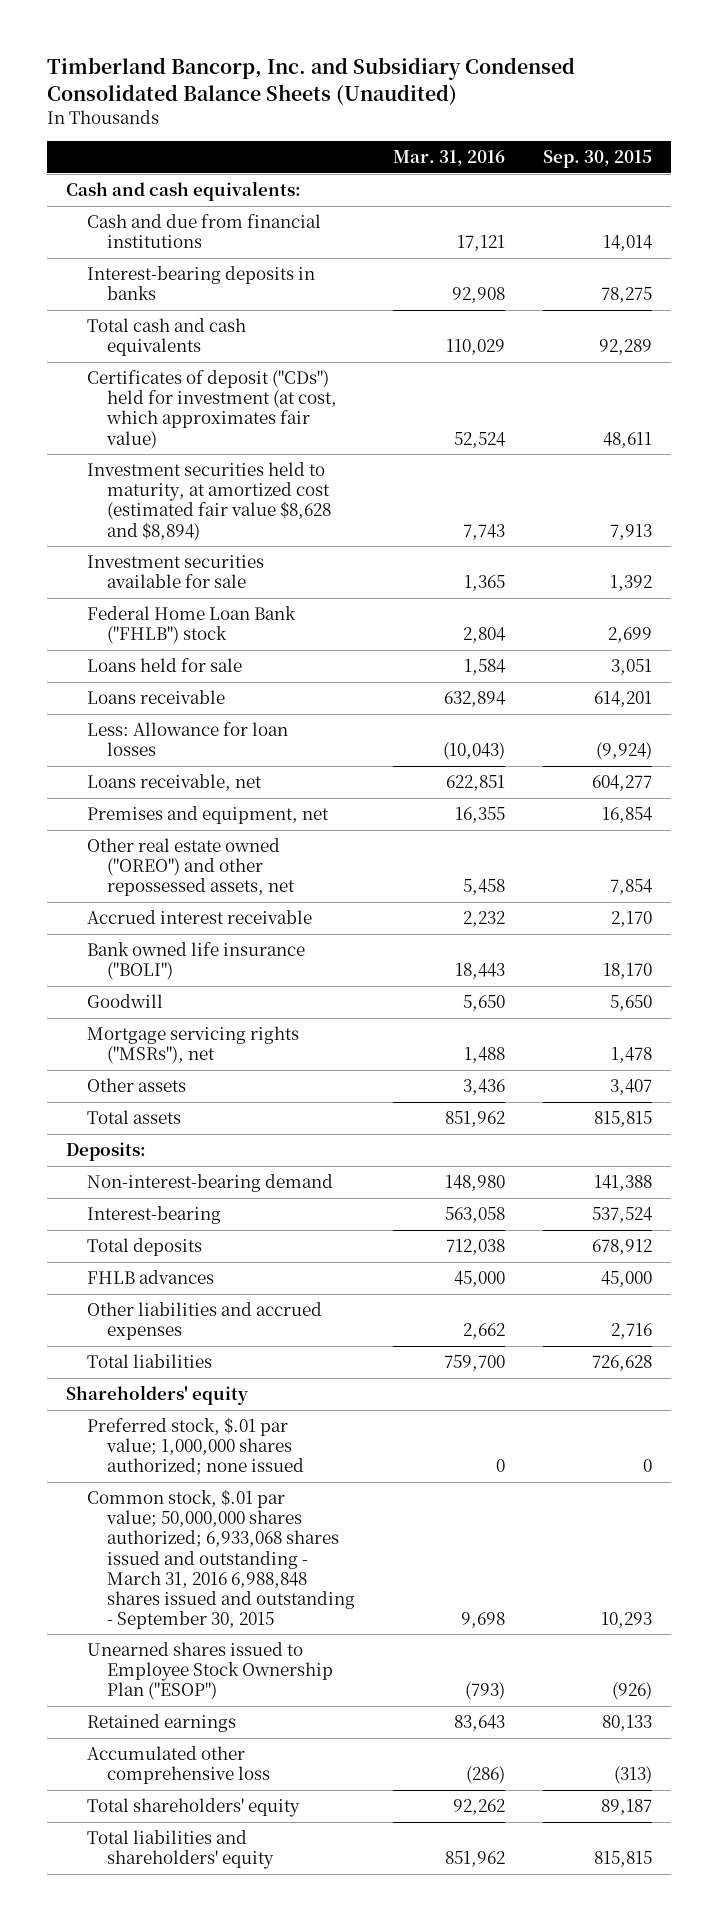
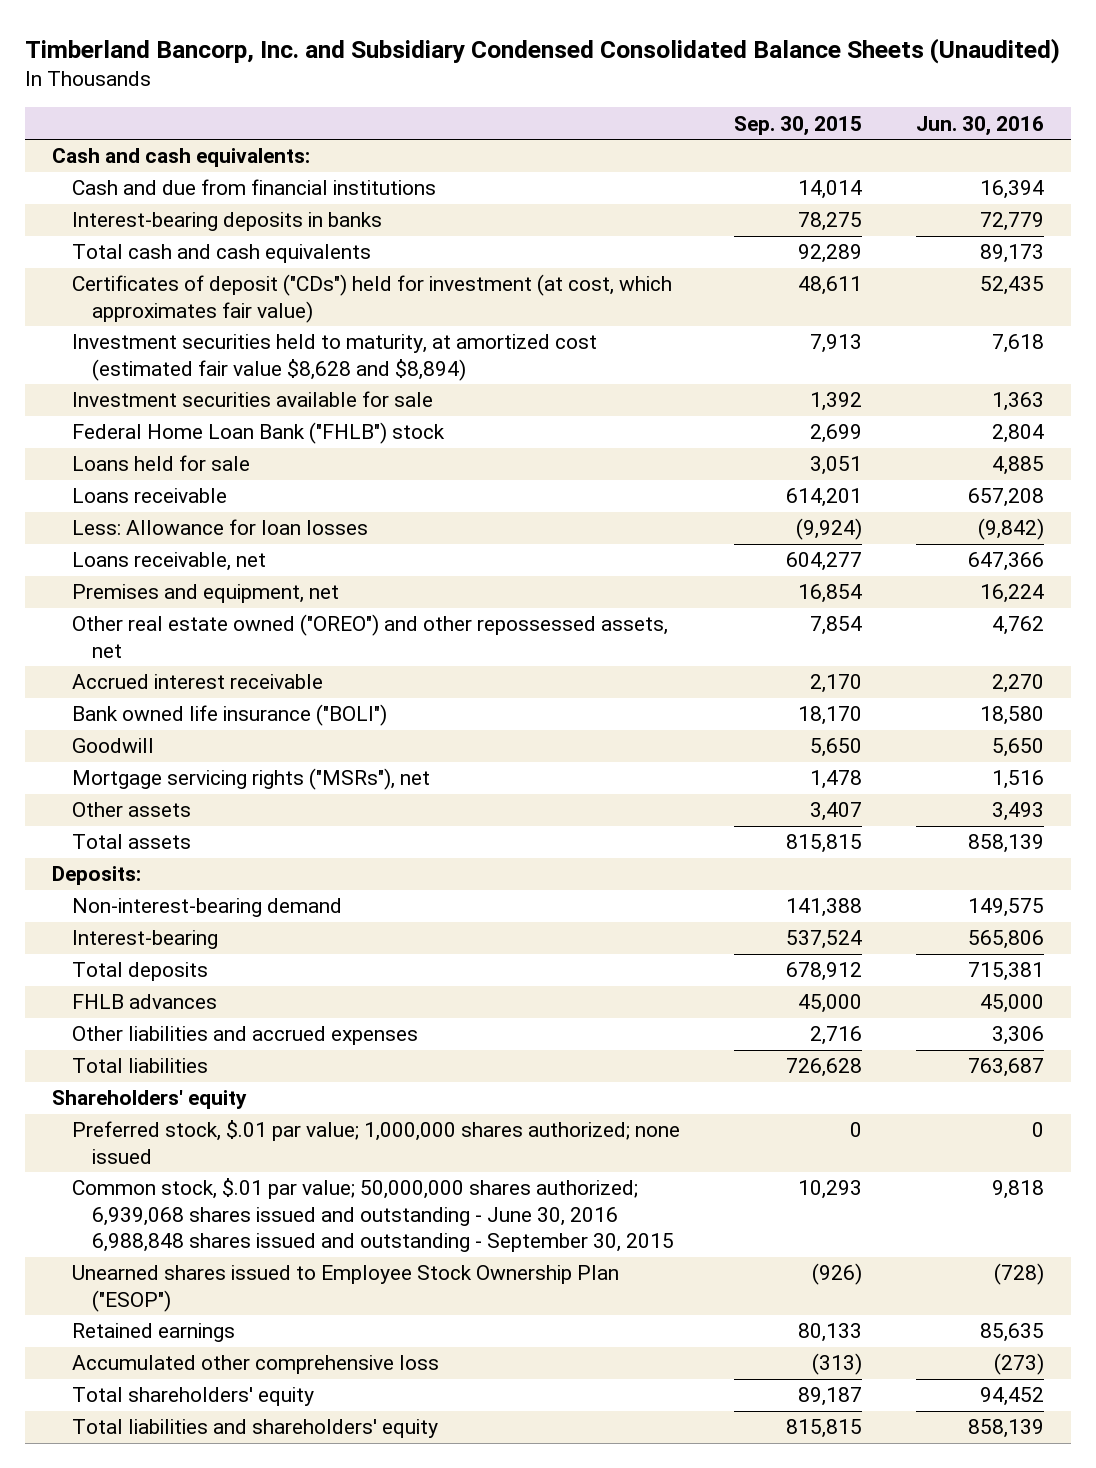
- | Mar. 31, 2016 | Sep. 30, 2015
+ | Sep. 30, 2015 | Jun. 30, 2016
- Common stock, $.01 par value; 50,000,000 shares authorized; 6,933,068 shares issued and outstanding - March 31, 2016 6,988,848 shares issued and outstanding - September 30, 2015 | 9,698 | 10,293
+ Common stock, $.01 par value; 50,000,000 shares authorized; 6,939,068 shares issued and outstanding - June 30, 2016 6,988,848 shares issued and outstanding - September 30, 2015 | 10,293 | 9,818

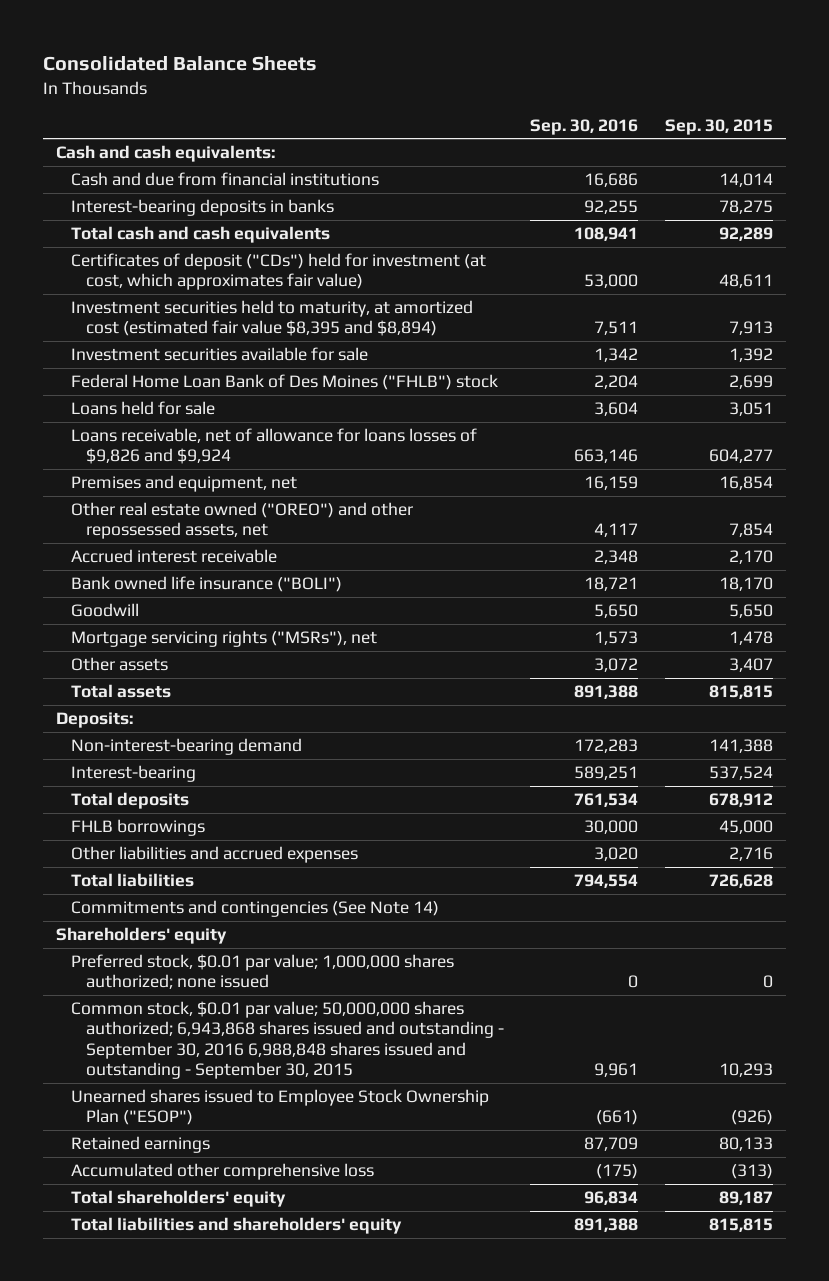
- Timberland Bancorp, Inc. and Subsidiary Condensed Consolidated Balance Sheets (Unaudited)
+ Consolidated Balance Sheets
- | Sep. 30, 2015 | Jun. 30, 2016
+ | Sep. 30, 2016 | Sep. 30, 2015
- Investment securities held to maturity, at amortized cost (estimated fair value $8,628 and $8,894) | 7,913 | 7,618
+ Investment securities held to maturity, at amortized cost (estimated fair value $8,395 and $8,894) | 7,511 | 7,913
- Federal Home Loan Bank ("FHLB") stock | 2,699 | 2,804
+ Federal Home Loan Bank of Des Moines ("FHLB") stock | 2,204 | 2,699
- Loans receivable | 614,201 | 657,208
- Less: Allowance for loan losses | (9,924) | (9,842)
- Loans receivable, net | 604,277 | 647,366
+ Loans receivable, net of allowance for loans losses of $9,826 and $9,924 | 663,146 | 604,277
- FHLB advances | 45,000 | 45,000
+ FHLB borrowings | 30,000 | 45,000
+ Commitments and contingencies (See Note 14)
- Preferred stock, $.01 par value; 1,000,000 shares authorized; none issued | 0 | 0
- Common stock, $.01 par value; 50,000,000 shares authorized; 6,939,068 shares issued and outstanding - June 30, 2016 6,988,848 shares issued and outstanding - September 30, 2015 | 10,293 | 9,818
+ Preferred stock, $0.01 par value; 1,000,000 shares authorized; none issued | 0 | 0
+ Common stock, $0.01 par value; 50,000,000 shares authorized; 6,943,868 shares issued and outstanding - September 30, 2016 6,988,848 shares issued and outstanding - September 30, 2015 | 9,961 | 10,293

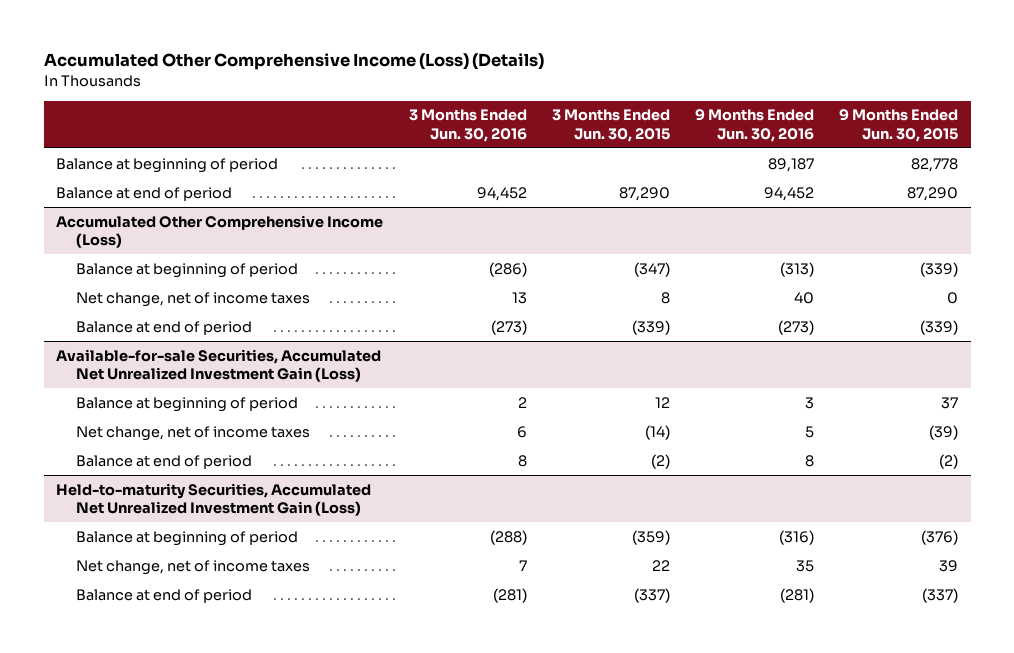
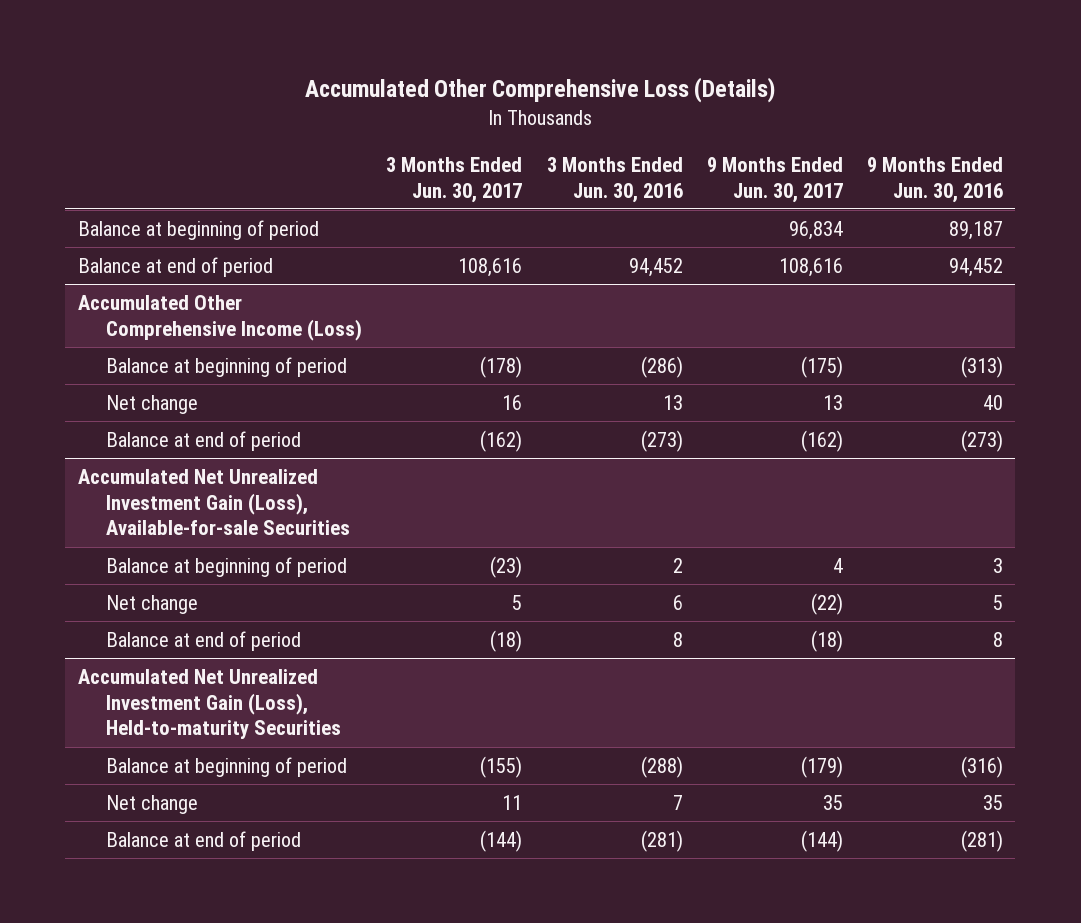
- Accumulated Other Comprehensive Income (Loss) (Details)
+ Accumulated Other Comprehensive Loss (Details)
- | 3 Months Ended Jun. 30, 2016 | 3 Months Ended Jun. 30, 2015 | 9 Months Ended Jun. 30, 2016 | 9 Months Ended Jun. 30, 2015
+ | 3 Months Ended Jun. 30, 2017 | 3 Months Ended Jun. 30, 2016 | 9 Months Ended Jun. 30, 2017 | 9 Months Ended Jun. 30, 2016
@ Accumulated Other Comprehensive Income (Loss)
- Net change, net of income taxes | 13 | 8 | 40 | 0
+ Net change | 16 | 13 | 13 | 40
- Available-for-sale Securities, Accumulated Net Unrealized Investment Gain (Loss)
+ Accumulated Net Unrealized Investment Gain (Loss), Available-for-sale Securities
- Net change, net of income taxes | 6 | (14) | 5 | (39)
+ Net change | 5 | 6 | (22) | 5
- Held-to-maturity Securities, Accumulated Net Unrealized Investment Gain (Loss)
+ Accumulated Net Unrealized Investment Gain (Loss), Held-to-maturity Securities
- Net change, net of income taxes | 7 | 22 | 35 | 39
+ Net change | 11 | 7 | 35 | 35

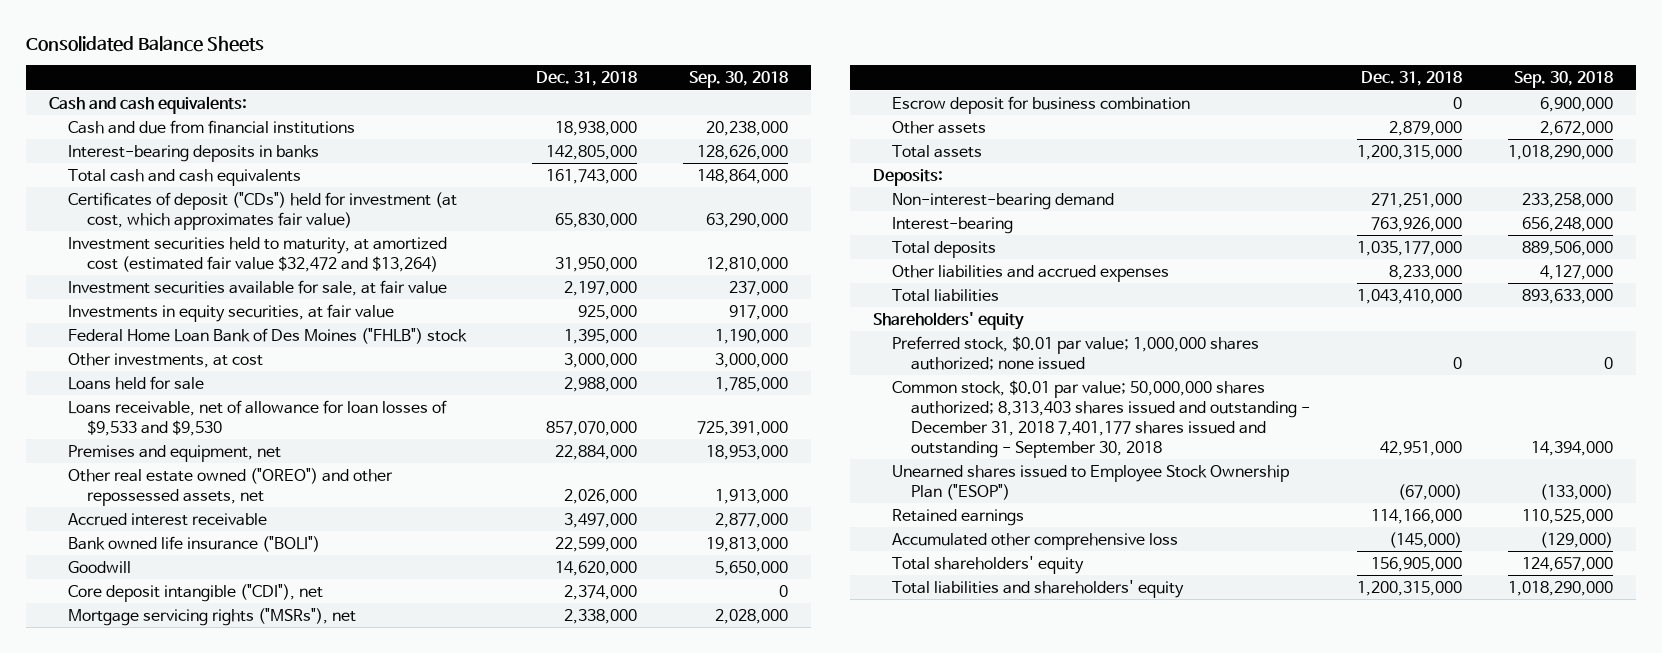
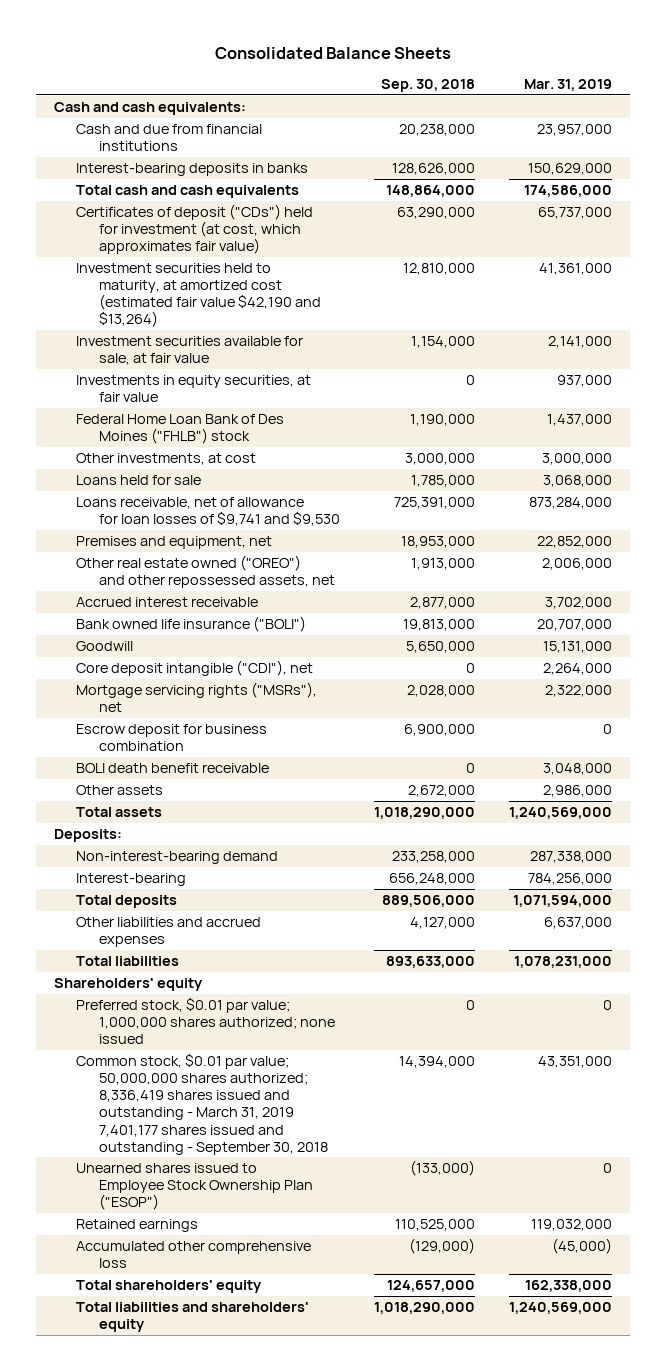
- | Dec. 31, 2018 | Sep. 30, 2018
+ | Sep. 30, 2018 | Mar. 31, 2019
- Investment securities held to maturity, at amortized cost (estimated fair value $32,472 and $13,264) | 31,950,000 | 12,810,000
- Investment securities available for sale, at fair value | 2,197,000 | 237,000
- Investments in equity securities, at fair value | 925,000 | 917,000
+ Investment securities held to maturity, at amortized cost (estimated fair value $42,190 and $13,264) | 12,810,000 | 41,361,000
+ Investment securities available for sale, at fair value | 1,154,000 | 2,141,000
+ Investments in equity securities, at fair value | 0 | 937,000
- Loans receivable, net of allowance for loan losses of $9,533 and $9,530 | 857,070,000 | 725,391,000
+ Loans receivable, net of allowance for loan losses of $9,741 and $9,530 | 725,391,000 | 873,284,000
+ BOLI death benefit receivable | 0 | 3,048,000
- Common stock, $0.01 par value; 50,000,000 shares authorized; 8,313,403 shares issued and outstanding - December 31, 2018 7,401,177 shares issued and outstanding - September 30, 2018 | 42,951,000 | 14,394,000
+ Common stock, $0.01 par value; 50,000,000 shares authorized; 8,336,419 shares issued and outstanding - March 31, 2019 7,401,177 shares issued and outstanding - September 30, 2018 | 14,394,000 | 43,351,000

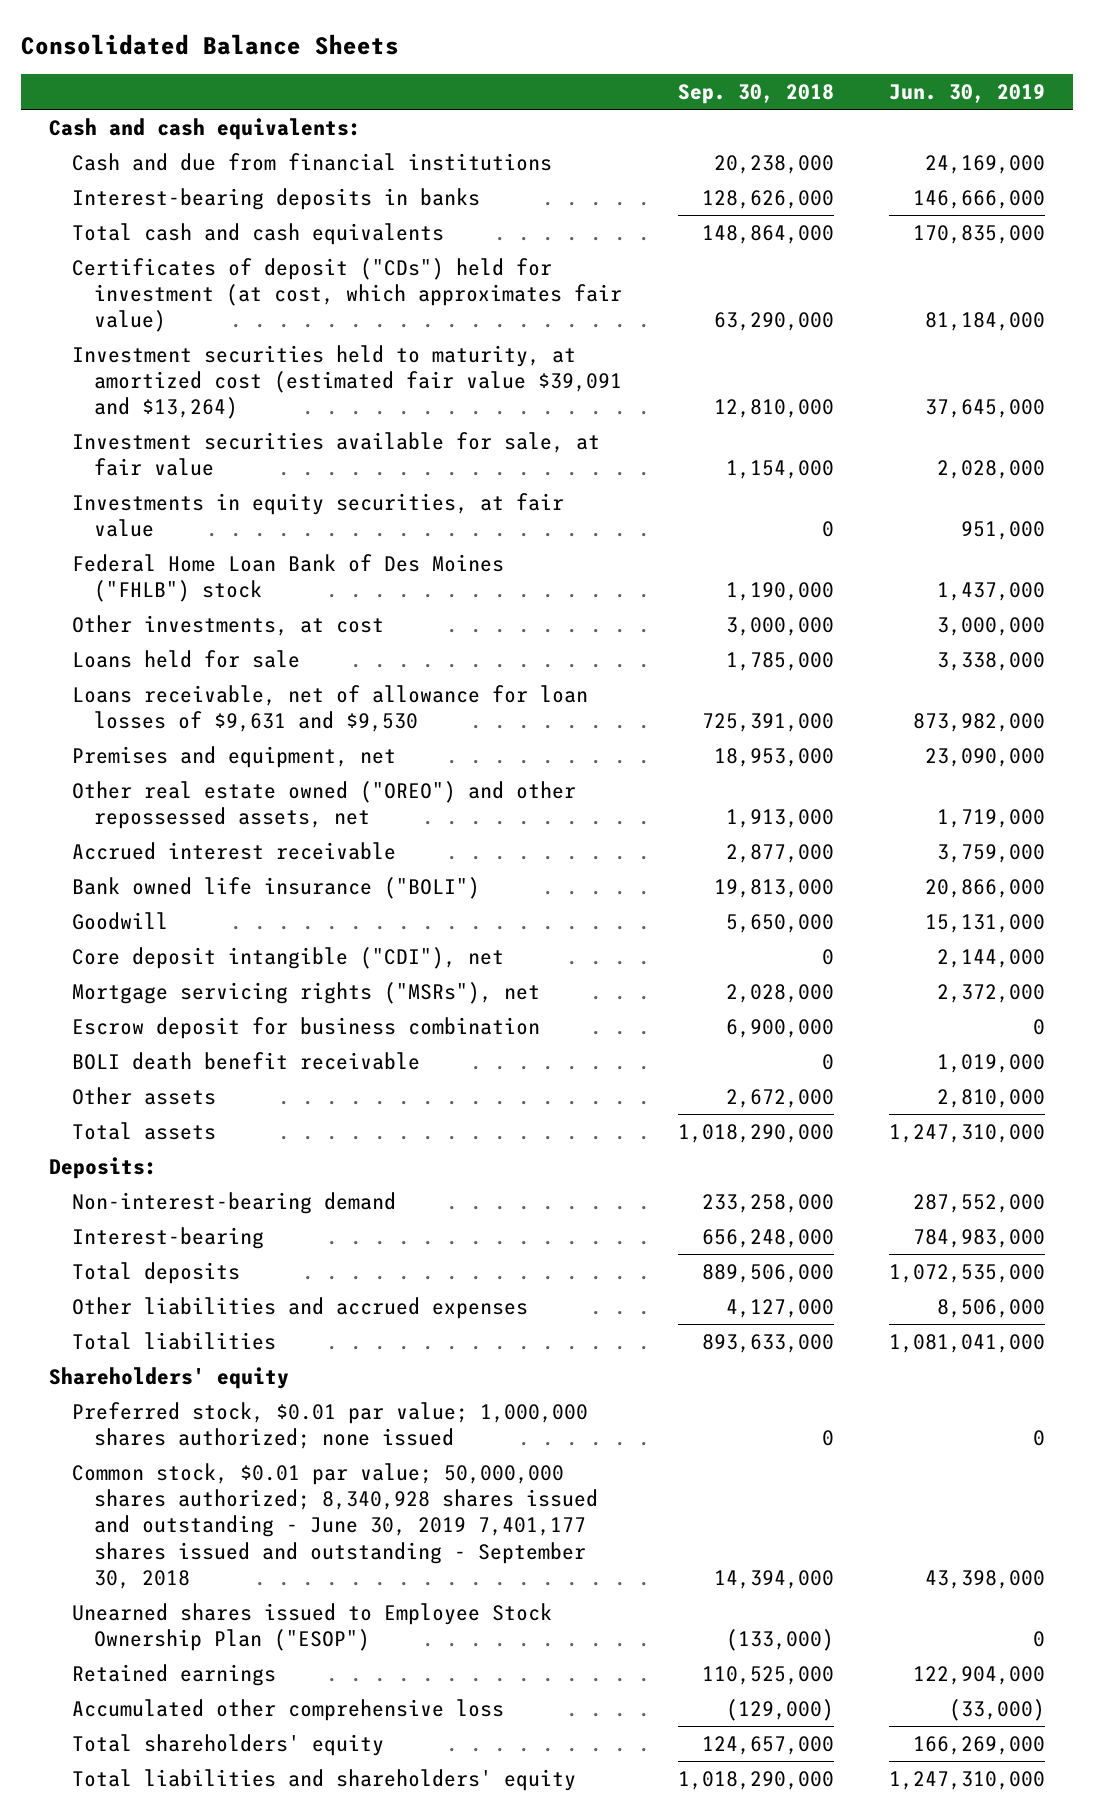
- | Sep. 30, 2018 | Mar. 31, 2019
+ | Sep. 30, 2018 | Jun. 30, 2019
- Investment securities held to maturity, at amortized cost (estimated fair value $42,190 and $13,264) | 12,810,000 | 41,361,000
+ Investment securities held to maturity, at amortized cost (estimated fair value $39,091 and $13,264) | 12,810,000 | 37,645,000
- Loans receivable, net of allowance for loan losses of $9,741 and $9,530 | 725,391,000 | 873,284,000
+ Loans receivable, net of allowance for loan losses of $9,631 and $9,530 | 725,391,000 | 873,982,000
- Common stock, $0.01 par value; 50,000,000 shares authorized; 8,336,419 shares issued and outstanding - March 31, 2019 7,401,177 shares issued and outstanding - September 30, 2018 | 14,394,000 | 43,351,000
+ Common stock, $0.01 par value; 50,000,000 shares authorized; 8,340,928 shares issued and outstanding - June 30, 2019 7,401,177 shares issued and outstanding - September 30, 2018 | 14,394,000 | 43,398,000

